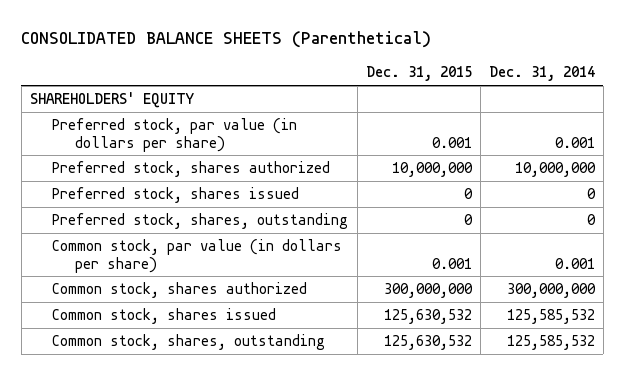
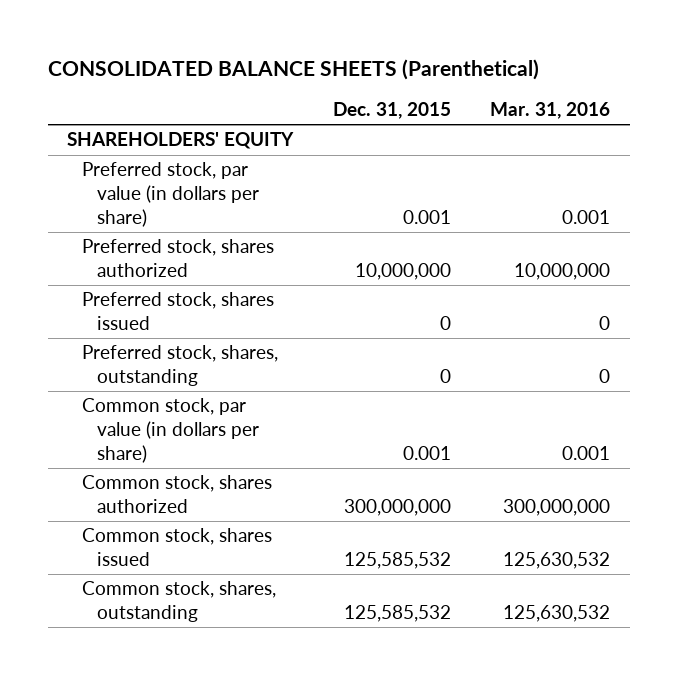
- | Dec. 31, 2015 | Dec. 31, 2014
+ | Dec. 31, 2015 | Mar. 31, 2016
- Common stock, shares issued | 125,630,532 | 125,585,532
- Common stock, shares, outstanding | 125,630,532 | 125,585,532
+ Common stock, shares issued | 125,585,532 | 125,630,532
+ Common stock, shares, outstanding | 125,585,532 | 125,630,532

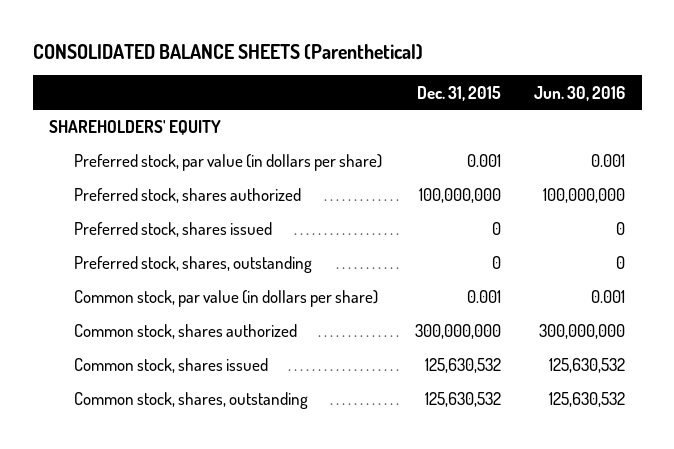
- | Dec. 31, 2015 | Mar. 31, 2016
+ | Dec. 31, 2015 | Jun. 30, 2016
- Preferred stock, shares authorized | 10,000,000 | 10,000,000
+ Preferred stock, shares authorized | 100,000,000 | 100,000,000
- Common stock, shares issued | 125,585,532 | 125,630,532
- Common stock, shares, outstanding | 125,585,532 | 125,630,532
+ Common stock, shares issued | 125,630,532 | 125,630,532
+ Common stock, shares, outstanding | 125,630,532 | 125,630,532

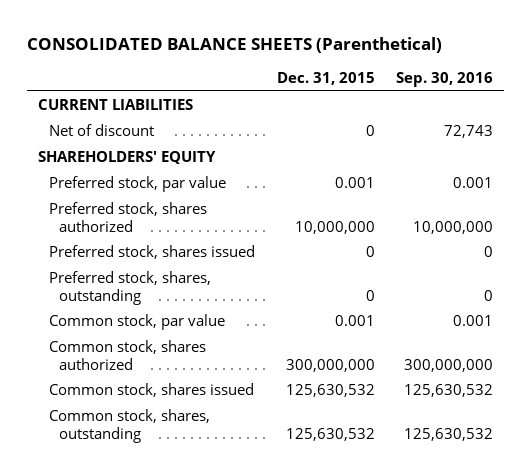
- | Dec. 31, 2015 | Jun. 30, 2016
+ | Dec. 31, 2015 | Sep. 30, 2016
+ CURRENT LIABILITIES
+ Net of discount | 0 | 72,743
- Preferred stock, par value (in dollars per share) | 0.001 | 0.001
- Preferred stock, shares authorized | 100,000,000 | 100,000,000
+ Preferred stock, par value | 0.001 | 0.001
+ Preferred stock, shares authorized | 10,000,000 | 10,000,000
- Common stock, par value (in dollars per share) | 0.001 | 0.001
+ Common stock, par value | 0.001 | 0.001

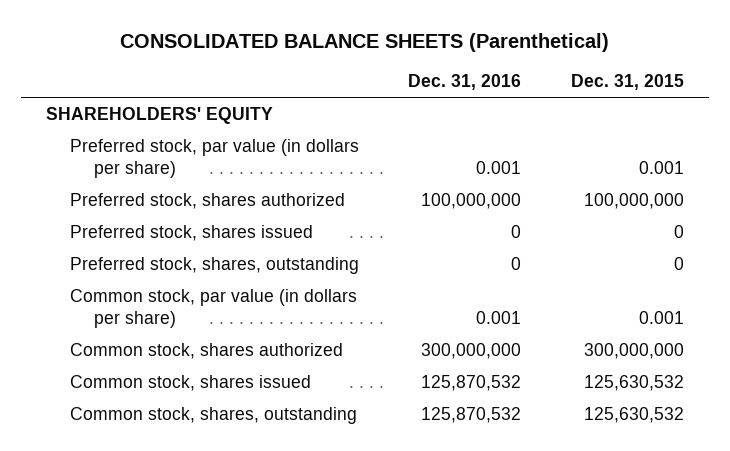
- | Dec. 31, 2015 | Sep. 30, 2016
+ | Dec. 31, 2016 | Dec. 31, 2015
- CURRENT LIABILITIES
- Net of discount | 0 | 72,743
- Preferred stock, par value | 0.001 | 0.001
- Preferred stock, shares authorized | 10,000,000 | 10,000,000
+ Preferred stock, par value (in dollars per share) | 0.001 | 0.001
+ Preferred stock, shares authorized | 100,000,000 | 100,000,000
- Common stock, par value | 0.001 | 0.001
+ Common stock, par value (in dollars per share) | 0.001 | 0.001

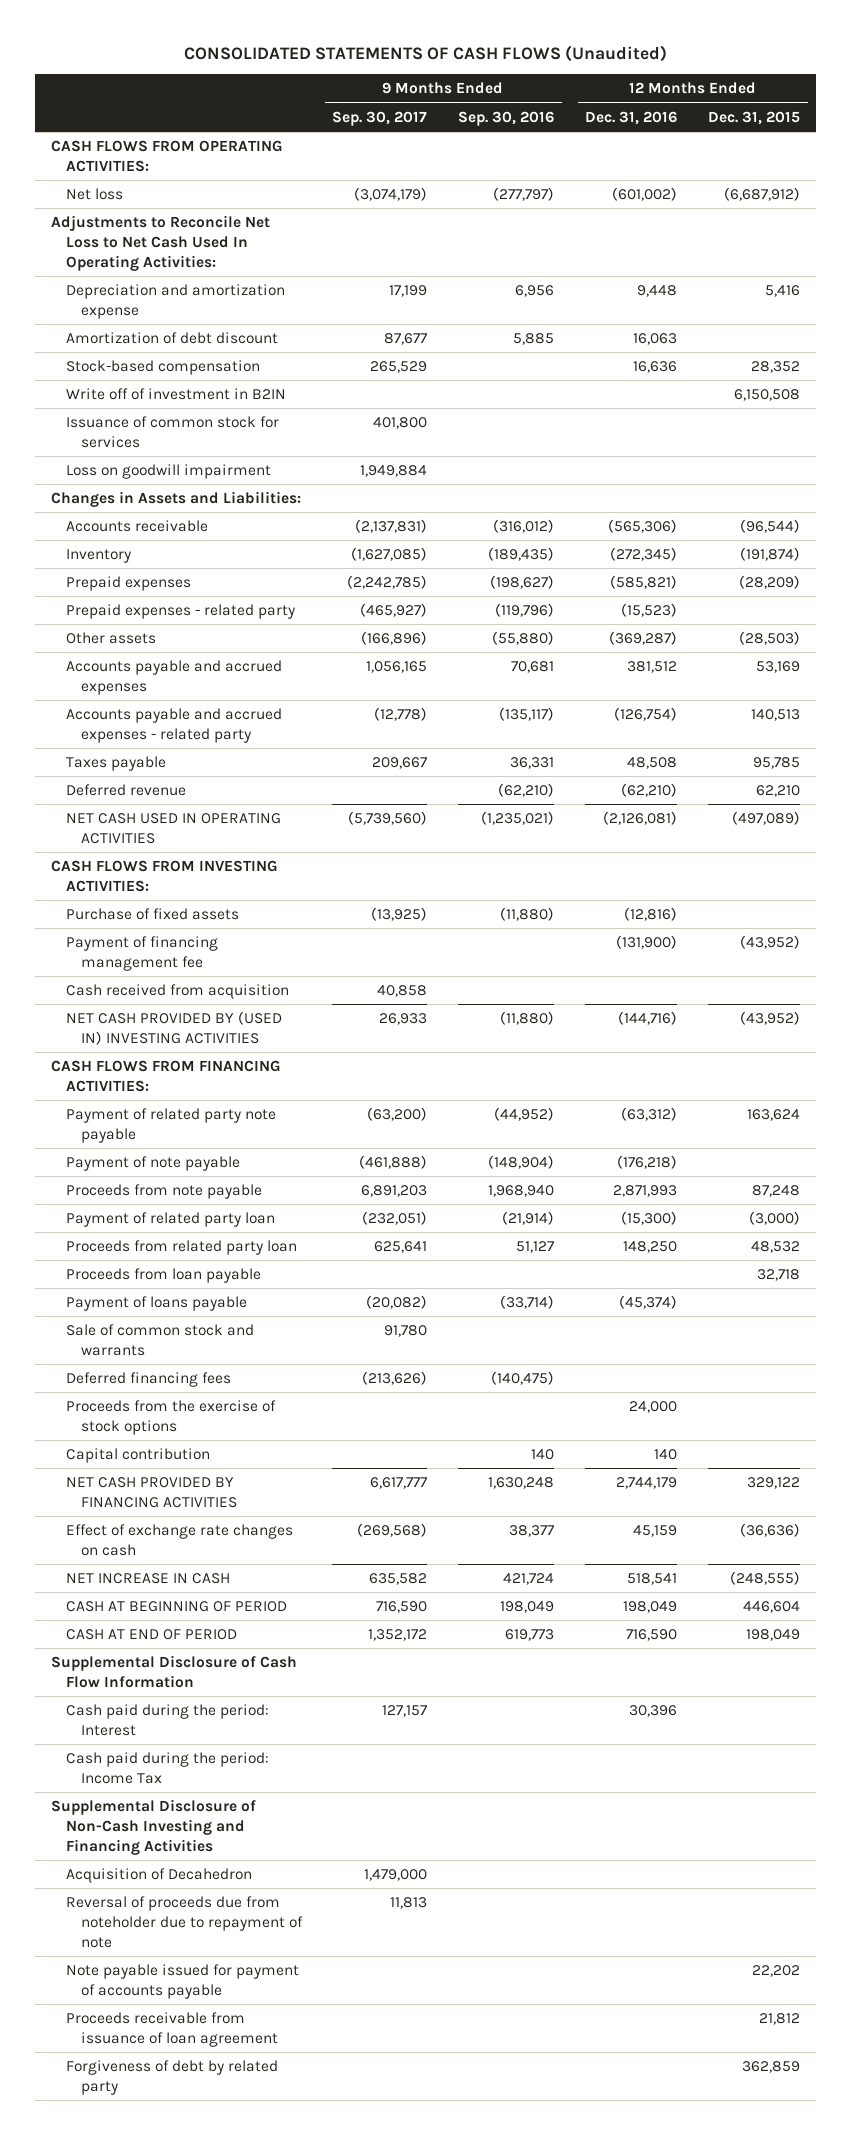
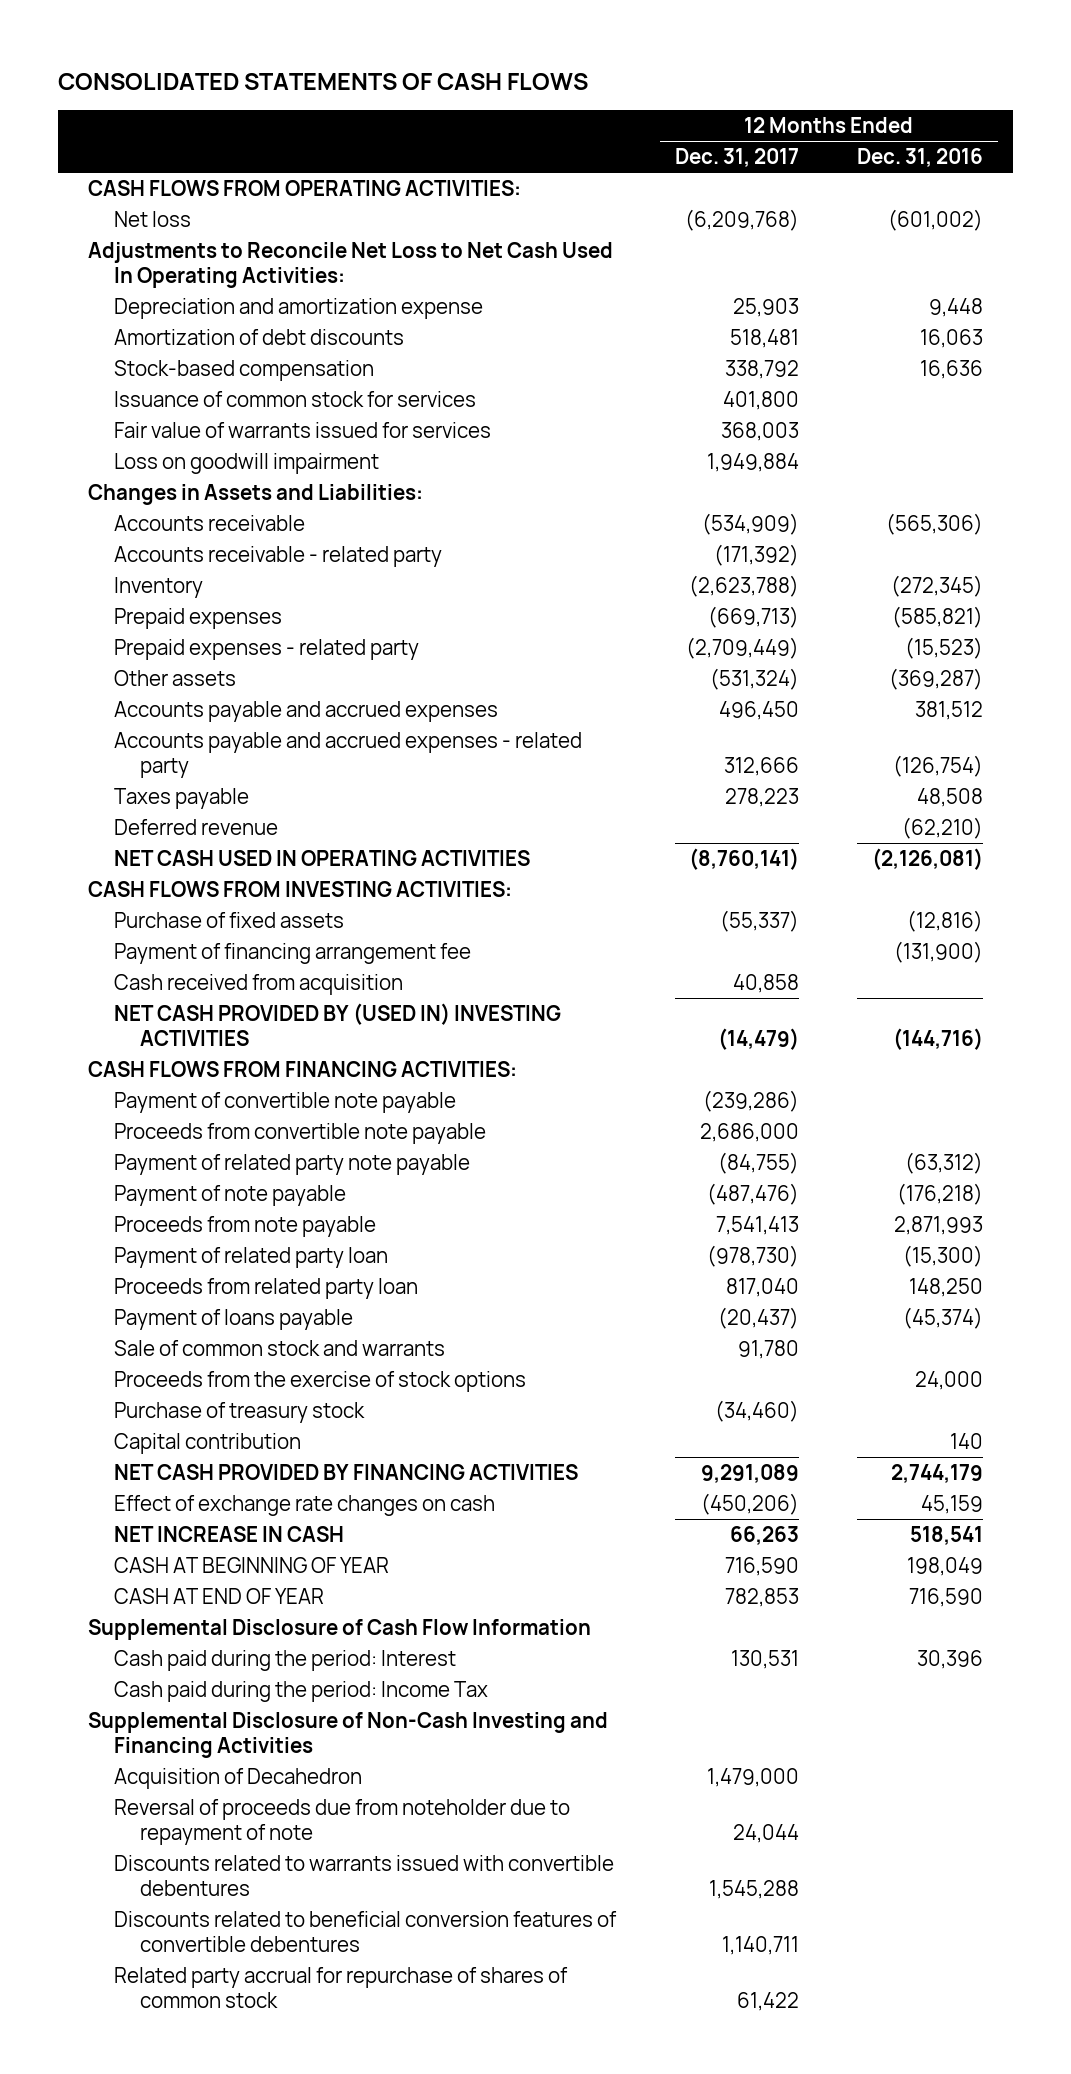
- CONSOLIDATED STATEMENTS OF CASH FLOWS (Unaudited)
+ CONSOLIDATED STATEMENTS OF CASH FLOWS
- | 9 Months Ended Sep. 30, 2017 | 9 Months Ended Sep. 30, 2016 | 12 Months Ended Dec. 31, 2016 | 12 Months Ended Dec. 31, 2015
+ | 12 Months Ended Dec. 31, 2017 | 12 Months Ended Dec. 31, 2016
- Amortization of debt discount | 87,677 | 5,885 | 16,063 |
+ Amortization of debt discounts | 518,481 | 16,063
- Write off of investment in B2IN | | | | 6,150,508
+ Fair value of warrants issued for services | 368,003 |
+ Accounts receivable - related party | (171,392) |
- Payment of financing management fee | | | (131,900) | (43,952)
+ Payment of financing arrangement fee | | (131,900)
+ Payment of convertible note payable | (239,286) |
+ Proceeds from convertible note payable | 2,686,000 |
- Proceeds from loan payable | | | | 32,718
- Deferred financing fees | (213,626) | (140,475) | |
+ Purchase of treasury stock | (34,460) |
- CASH AT BEGINNING OF PERIOD | 716,590 | 198,049 | 198,049 | 446,604
- CASH AT END OF PERIOD | 1,352,172 | 619,773 | 716,590 | 198,049
+ CASH AT BEGINNING OF YEAR | 716,590 | 198,049
+ CASH AT END OF YEAR | 782,853 | 716,590
- Note payable issued for payment of accounts payable | | | | 22,202
- Proceeds receivable from issuance of loan agreement | | | | 21,812
- Forgiveness of debt by related party | | | | 362,859
+ Discounts related to warrants issued with convertible debentures | 1,545,288 |
+ Discounts related to beneficial conversion features of convertible debentures | 1,140,711 |
+ Related party accrual for repurchase of shares of common stock | 61,422 |

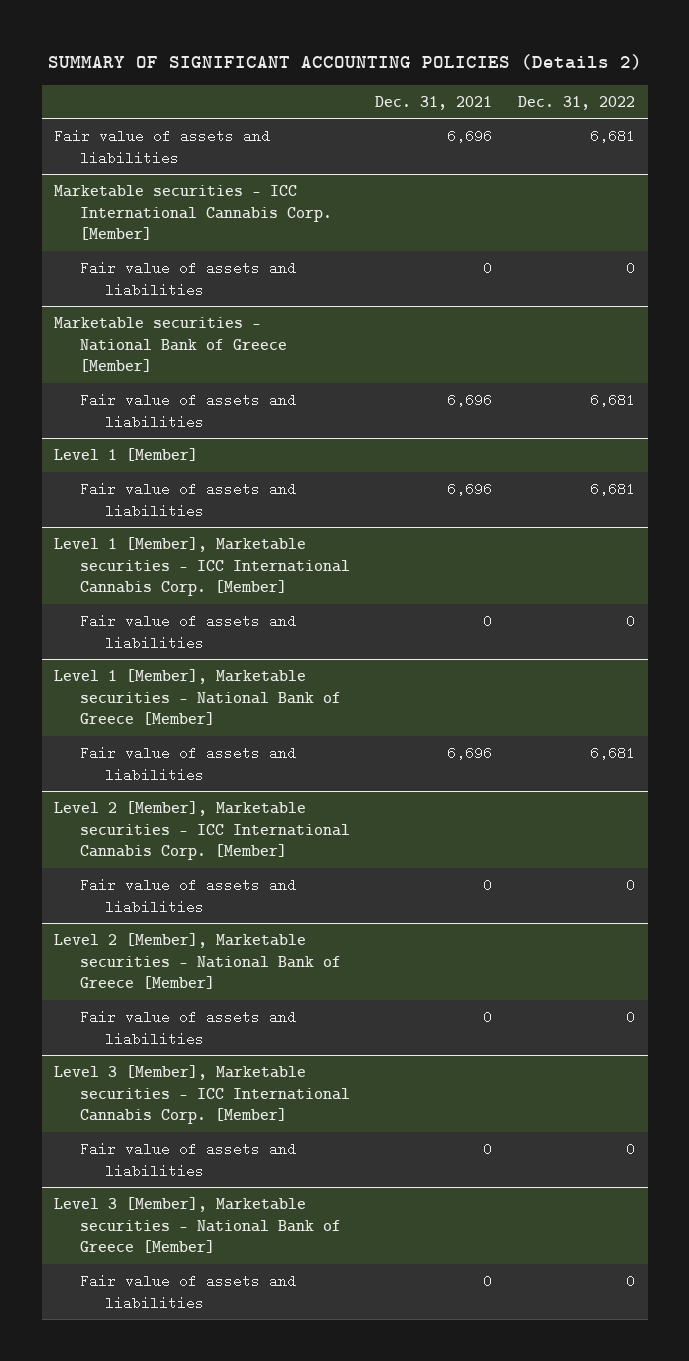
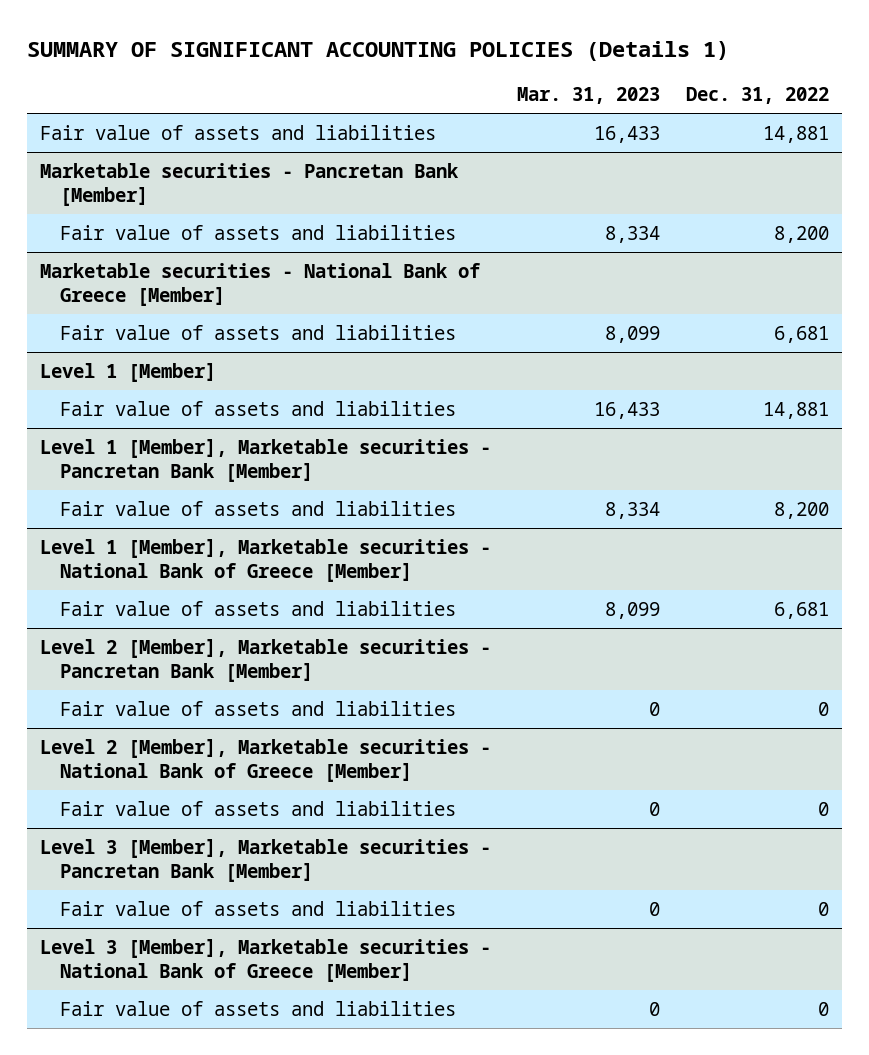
- SUMMARY OF SIGNIFICANT ACCOUNTING POLICIES (Details 2)
+ SUMMARY OF SIGNIFICANT ACCOUNTING POLICIES (Details 1)
- | Dec. 31, 2021 | Dec. 31, 2022
+ | Mar. 31, 2023 | Dec. 31, 2022
- Fair value of assets and liabilities | 6,696 | 6,681
- Marketable securities - ICC International Cannabis Corp. [Member]
- Fair value of assets and liabilities | 0 | 0
+ Fair value of assets and liabilities | 16,433 | 14,881
+ Marketable securities - Pancretan Bank [Member]
+ Fair value of assets and liabilities | 8,334 | 8,200
@ Level 1 [Member]
- Fair value of assets and liabilities | 6,696 | 6,681
- Level 1 [Member], Marketable securities - ICC International Cannabis Corp. [Member]
- Fair value of assets and liabilities | 0 | 0
@ Level 1 [Member]
+ Fair value of assets and liabilities | 16,433 | 14,881
+ Level 1 [Member], Marketable securities - Pancretan Bank [Member]
+ Fair value of assets and liabilities | 8,334 | 8,200
- Level 2 [Member], Marketable securities - ICC International Cannabis Corp. [Member]
+ Level 2 [Member], Marketable securities - Pancretan Bank [Member]
- Level 3 [Member], Marketable securities - ICC International Cannabis Corp. [Member]
+ Level 3 [Member], Marketable securities - Pancretan Bank [Member]

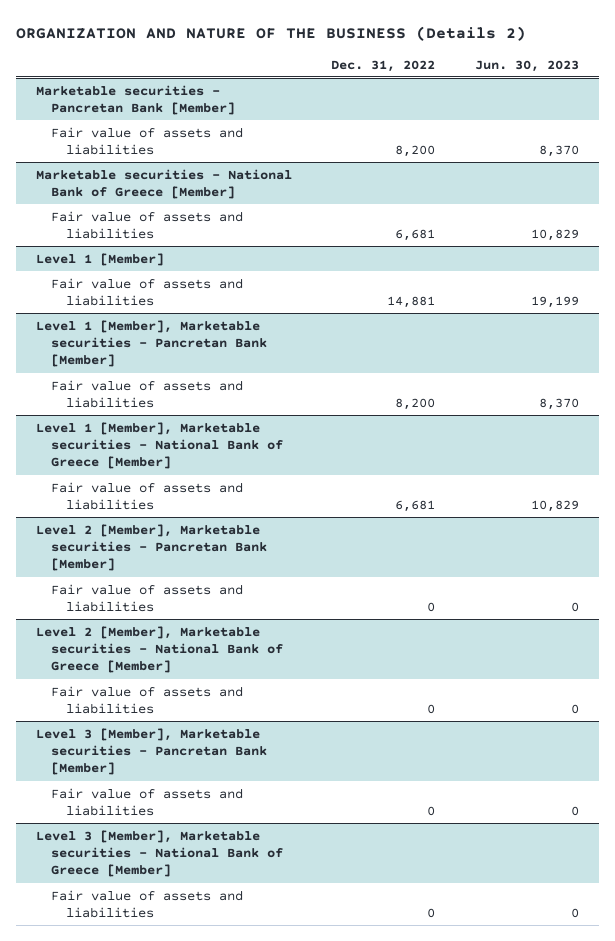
- SUMMARY OF SIGNIFICANT ACCOUNTING POLICIES (Details 1)
+ ORGANIZATION AND NATURE OF THE BUSINESS (Details 2)
- | Mar. 31, 2023 | Dec. 31, 2022
+ | Dec. 31, 2022 | Jun. 30, 2023
- Fair value of assets and liabilities | 16,433 | 14,881

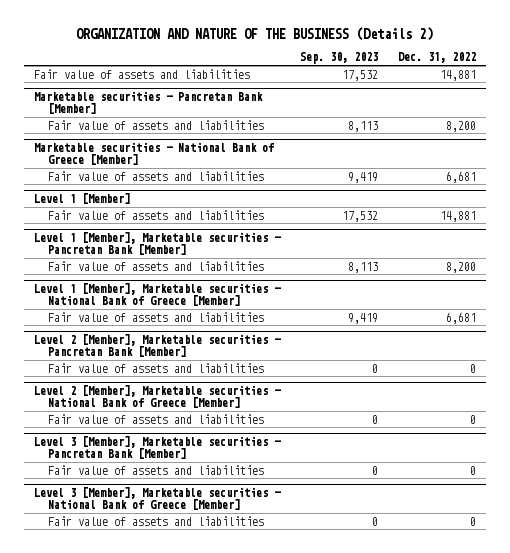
- | Dec. 31, 2022 | Jun. 30, 2023
+ | Sep. 30, 2023 | Dec. 31, 2022
+ Fair value of assets and liabilities | 17,532 | 14,881

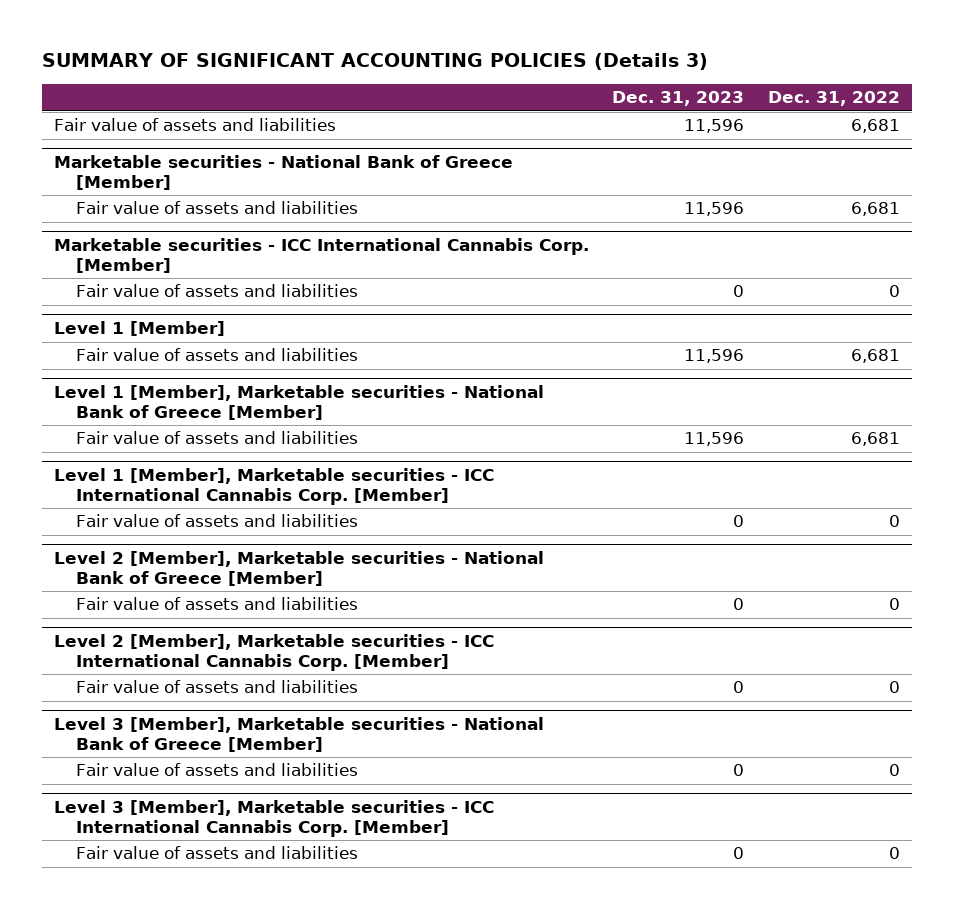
- ORGANIZATION AND NATURE OF THE BUSINESS (Details 2)
+ SUMMARY OF SIGNIFICANT ACCOUNTING POLICIES (Details 3)
- | Sep. 30, 2023 | Dec. 31, 2022
+ | Dec. 31, 2023 | Dec. 31, 2022
- Fair value of assets and liabilities | 17,532 | 14,881
- Marketable securities - Pancretan Bank [Member]
- Fair value of assets and liabilities | 8,113 | 8,200
+ Fair value of assets and liabilities | 11,596 | 6,681
+ Marketable securities - ICC International Cannabis Corp. [Member]
+ Fair value of assets and liabilities | 0 | 0
@ Level 1 [Member]
- Fair value of assets and liabilities | 17,532 | 14,881
- Level 1 [Member], Marketable securities - Pancretan Bank [Member]
- Fair value of assets and liabilities | 8,113 | 8,200
@ Level 1 [Member]
+ Fair value of assets and liabilities | 11,596 | 6,681
- Level 2 [Member], Marketable securities - Pancretan Bank [Member]
+ Level 1 [Member], Marketable securities - ICC International Cannabis Corp. [Member]
- Level 3 [Member], Marketable securities - Pancretan Bank [Member]
+ Level 2 [Member], Marketable securities - ICC International Cannabis Corp. [Member]
+ Level 3 [Member], Marketable securities - ICC International Cannabis Corp. [Member]
+ Fair value of assets and liabilities | 0 | 0

